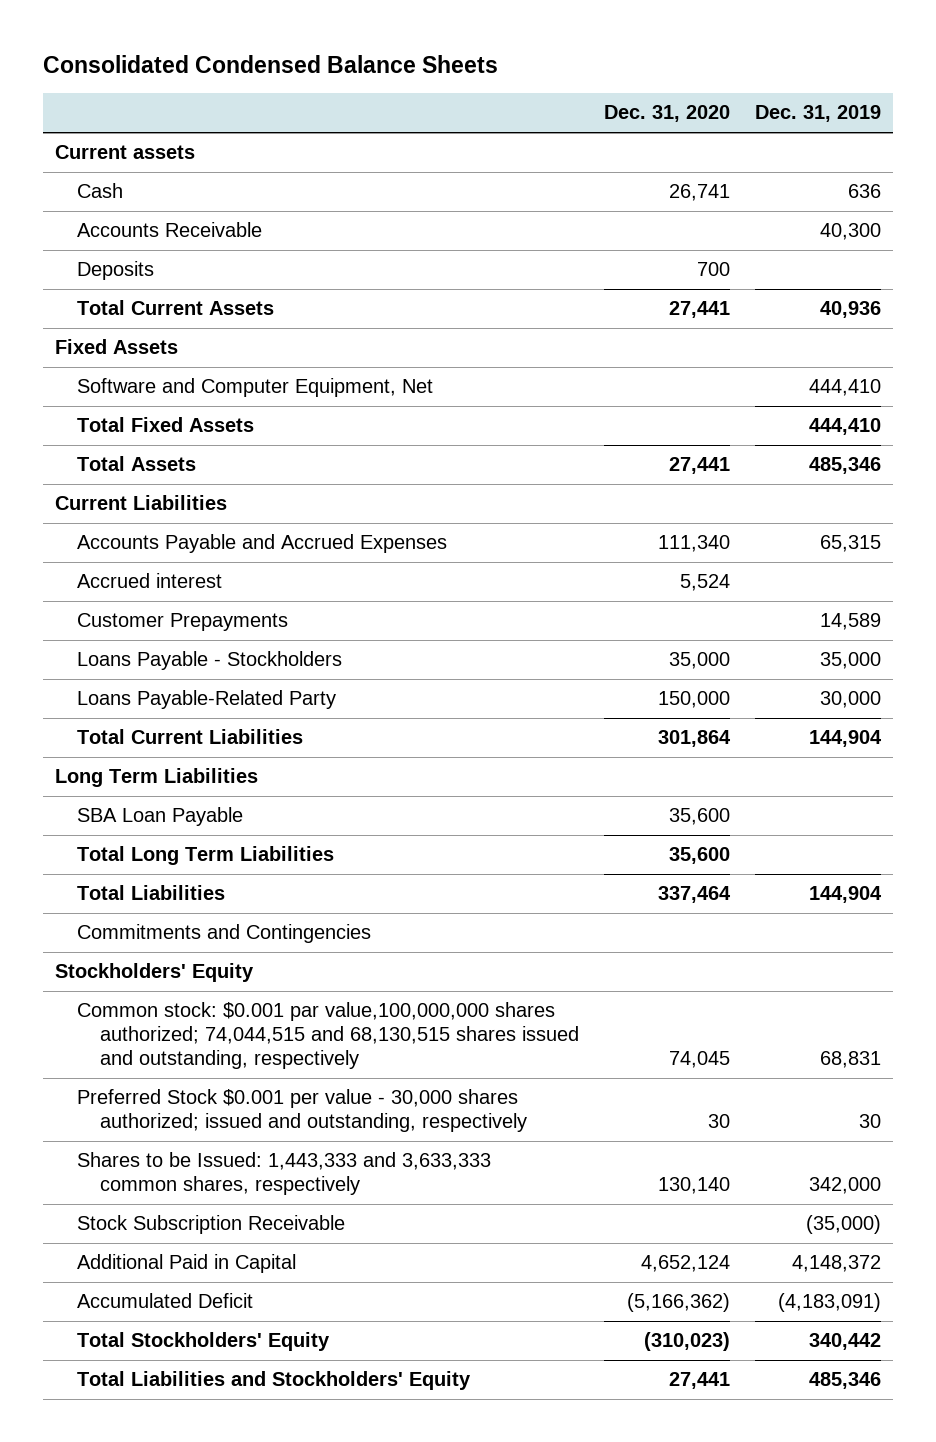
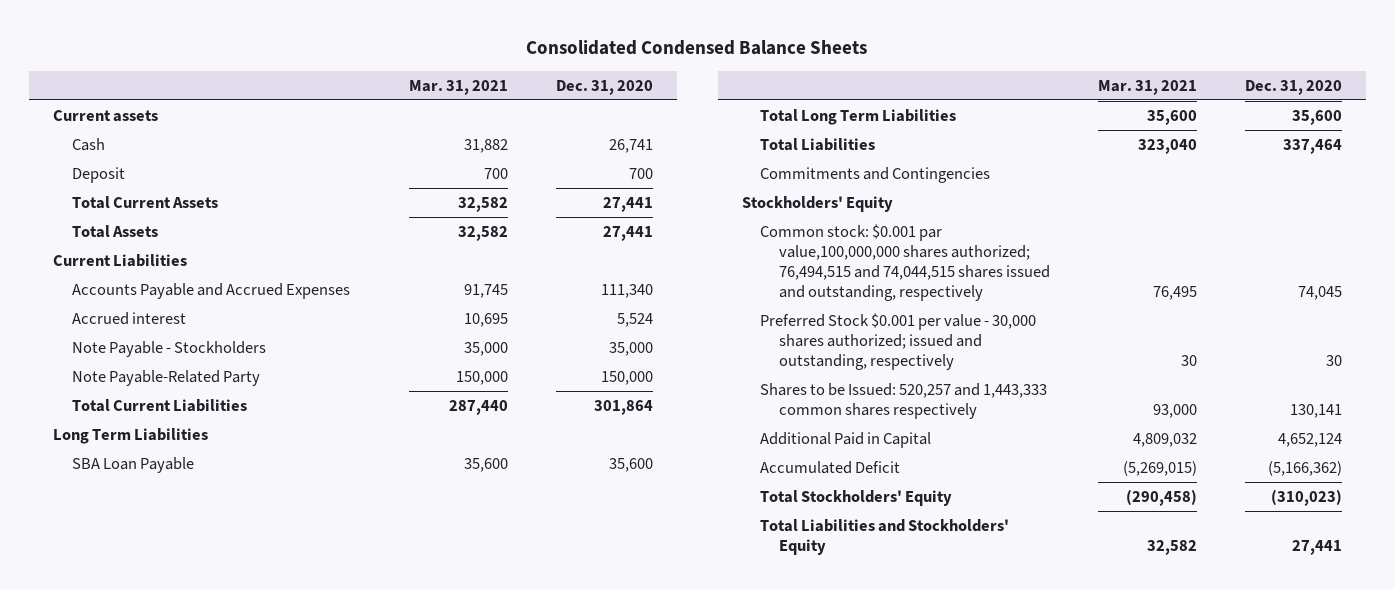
- | Dec. 31, 2020 | Dec. 31, 2019
+ | Mar. 31, 2021 | Dec. 31, 2020
- Accounts Receivable | | 40,300
- Deposits | 700 |
+ Deposit | 700 | 700
- Fixed Assets
- Software and Computer Equipment, Net | | 444,410
- Total Fixed Assets | | 444,410
- Customer Prepayments | | 14,589
- Loans Payable - Stockholders | 35,000 | 35,000
- Loans Payable-Related Party | 150,000 | 30,000
+ Note Payable - Stockholders | 35,000 | 35,000
+ Note Payable-Related Party | 150,000 | 150,000
- Common stock: $0.001 par value,100,000,000 shares authorized; 74,044,515 and 68,130,515 shares issued and outstanding, respectively | 74,045 | 68,831
+ Common stock: $0.001 par value,100,000,000 shares authorized; 76,494,515 and 74,044,515 shares issued and outstanding, respectively | 76,495 | 74,045
- Shares to be Issued: 1,443,333 and 3,633,333 common shares, respectively | 130,140 | 342,000
- Stock Subscription Receivable | | (35,000)
+ Shares to be Issued: 520,257 and 1,443,333 common shares respectively | 93,000 | 130,141

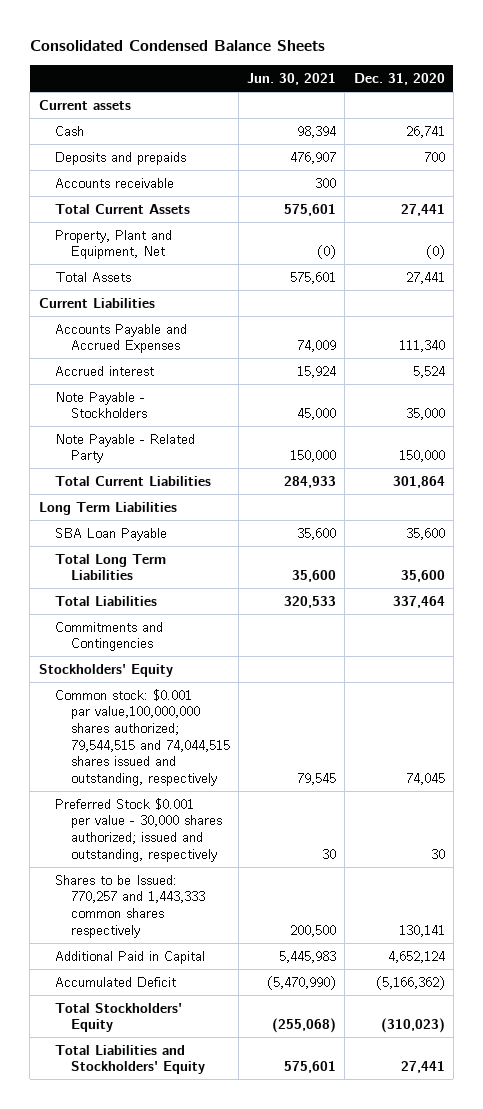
- | Mar. 31, 2021 | Dec. 31, 2020
+ | Jun. 30, 2021 | Dec. 31, 2020
- Deposit | 700 | 700
+ Deposits and prepaids | 476,907 | 700
+ Accounts receivable | 300 |
+ Property, Plant and Equipment, Net | (0) | (0)
- Note Payable-Related Party | 150,000 | 150,000
+ Note Payable - Related Party | 150,000 | 150,000
- Common stock: $0.001 par value,100,000,000 shares authorized; 76,494,515 and 74,044,515 shares issued and outstanding, respectively | 76,495 | 74,045
+ Common stock: $0.001 par value,100,000,000 shares authorized; 79,544,515 and 74,044,515 shares issued and outstanding, respectively | 79,545 | 74,045
- Shares to be Issued: 520,257 and 1,443,333 common shares respectively | 93,000 | 130,141
+ Shares to be Issued: 770,257 and 1,443,333 common shares respectively | 200,500 | 130,141

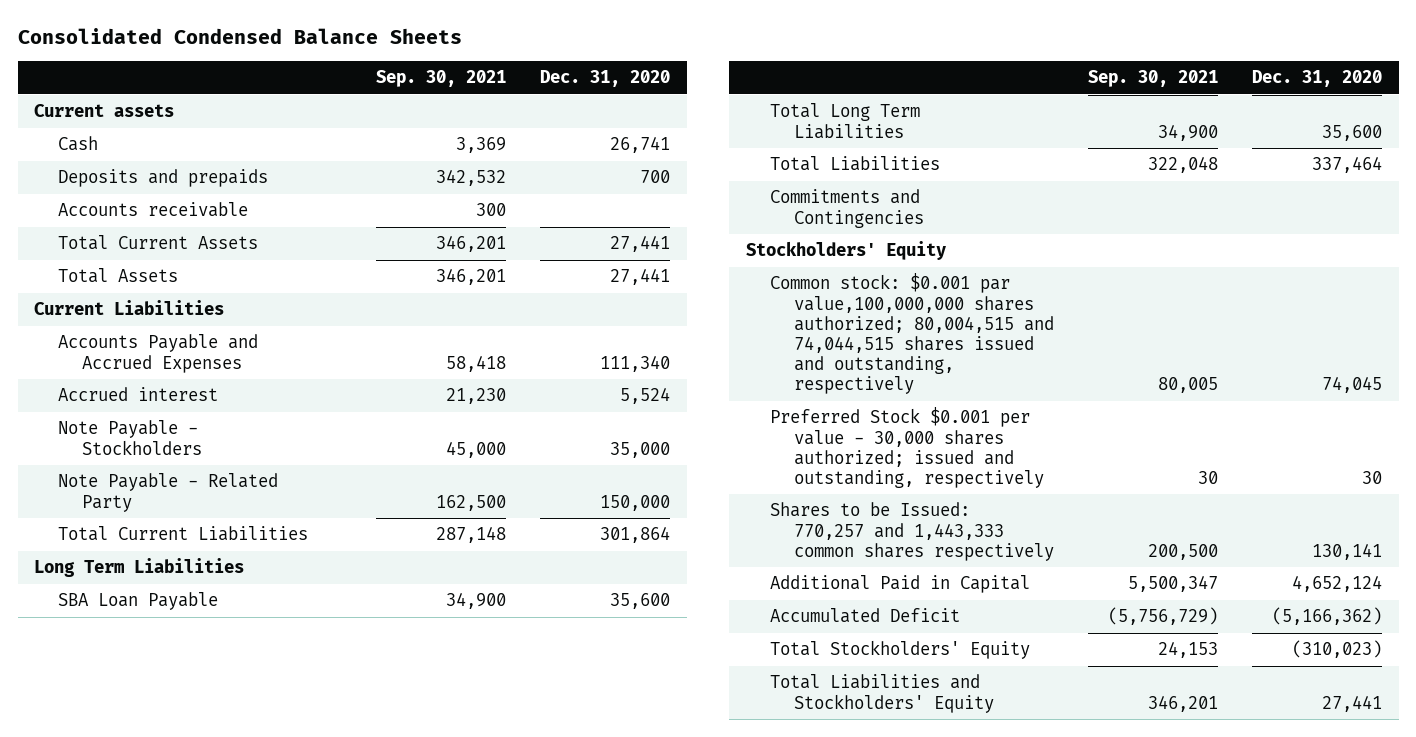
- | Jun. 30, 2021 | Dec. 31, 2020
+ | Sep. 30, 2021 | Dec. 31, 2020
- Property, Plant and Equipment, Net | (0) | (0)
- Common stock: $0.001 par value,100,000,000 shares authorized; 79,544,515 and 74,044,515 shares issued and outstanding, respectively | 79,545 | 74,045
+ Common stock: $0.001 par value,100,000,000 shares authorized; 80,004,515 and 74,044,515 shares issued and outstanding, respectively | 80,005 | 74,045

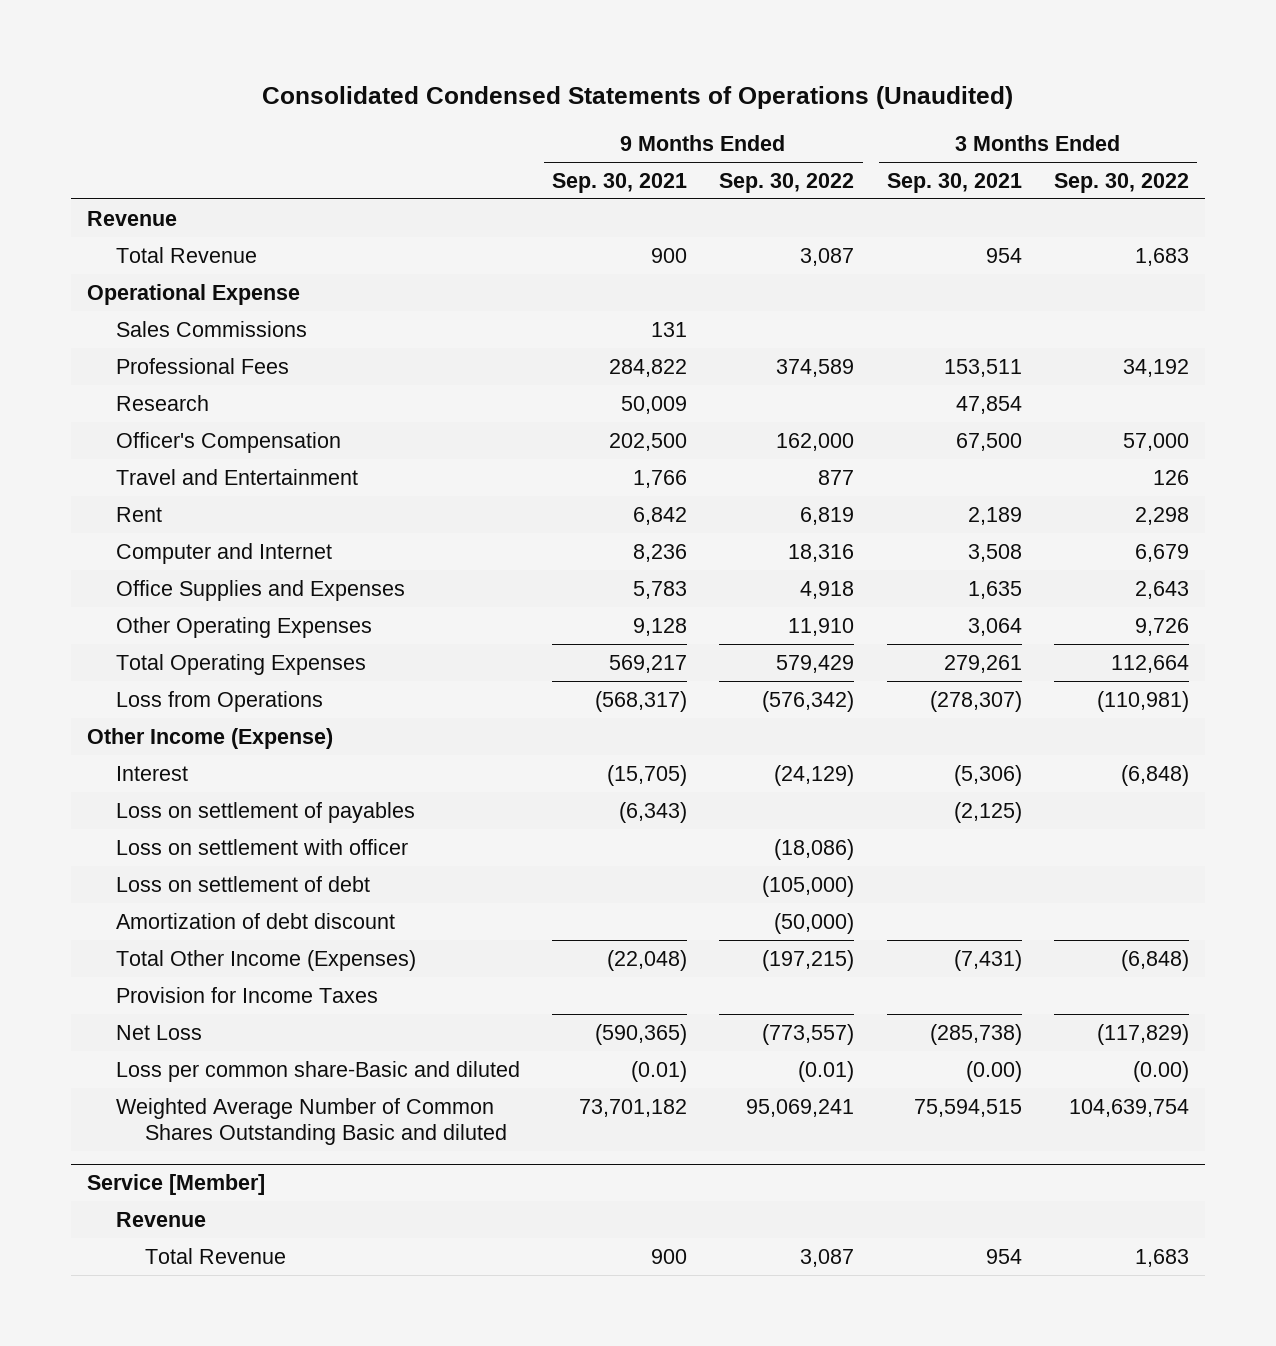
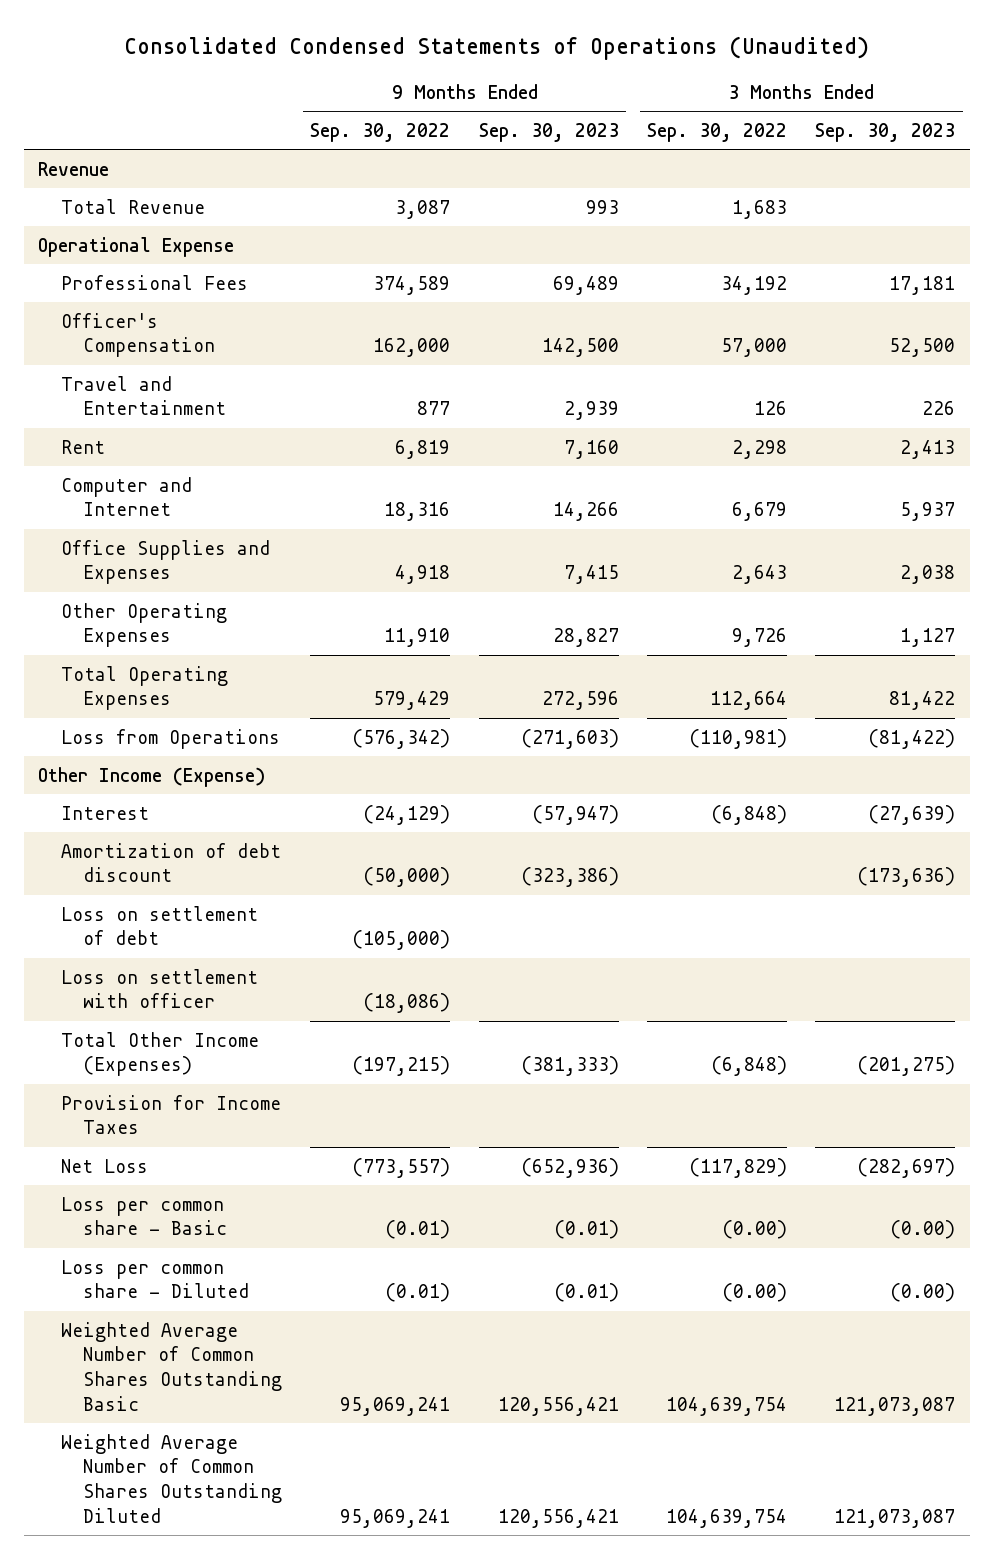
- | 9 Months Ended Sep. 30, 2021 | 9 Months Ended Sep. 30, 2022 | 3 Months Ended Sep. 30, 2021 | 3 Months Ended Sep. 30, 2022
+ | 9 Months Ended Sep. 30, 2022 | 9 Months Ended Sep. 30, 2023 | 3 Months Ended Sep. 30, 2022 | 3 Months Ended Sep. 30, 2023
- Sales Commissions | 131 | | |
- Research | 50,009 | | 47,854 |
- Loss on settlement of payables | (6,343) | | (2,125) |
moved down: Loss on settlement of debt | (105,000) | | |
moved down: Loss on settlement with officer | (18,086) | | |
- Loss per common share-Basic and diluted | (0.01) | (0.01) | (0.00) | (0.00)
- Weighted Average Number of Common Shares Outstanding Basic and diluted | 73,701,182 | 95,069,241 | 75,594,515 | 104,639,754
- Service [Member]
- Revenue
- Total Revenue | 900 | 3,087 | 954 | 1,683
+ Loss per common share - Basic | (0.01) | (0.01) | (0.00) | (0.00)
+ Loss per common share - Diluted | (0.01) | (0.01) | (0.00) | (0.00)
+ Weighted Average Number of Common Shares Outstanding Basic | 95,069,241 | 120,556,421 | 104,639,754 | 121,073,087
+ Weighted Average Number of Common Shares Outstanding Diluted | 95,069,241 | 120,556,421 | 104,639,754 | 121,073,087

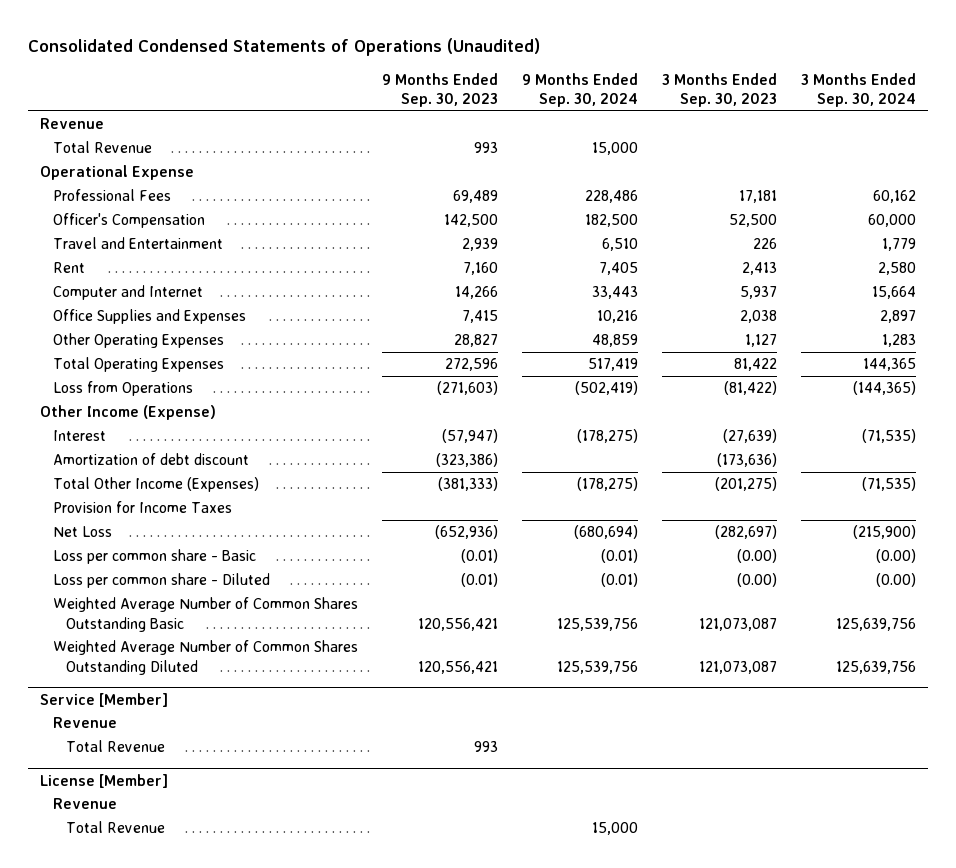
- | 9 Months Ended Sep. 30, 2022 | 9 Months Ended Sep. 30, 2023 | 3 Months Ended Sep. 30, 2022 | 3 Months Ended Sep. 30, 2023
+ | 9 Months Ended Sep. 30, 2023 | 9 Months Ended Sep. 30, 2024 | 3 Months Ended Sep. 30, 2023 | 3 Months Ended Sep. 30, 2024
- Loss on settlement of debt | (105,000) | | |
- Loss on settlement with officer | (18,086) | | |
+ Service [Member]
+ Revenue
+ Total Revenue | 993 | | |
+ License [Member]
+ Revenue
+ Total Revenue | | 15,000 | |

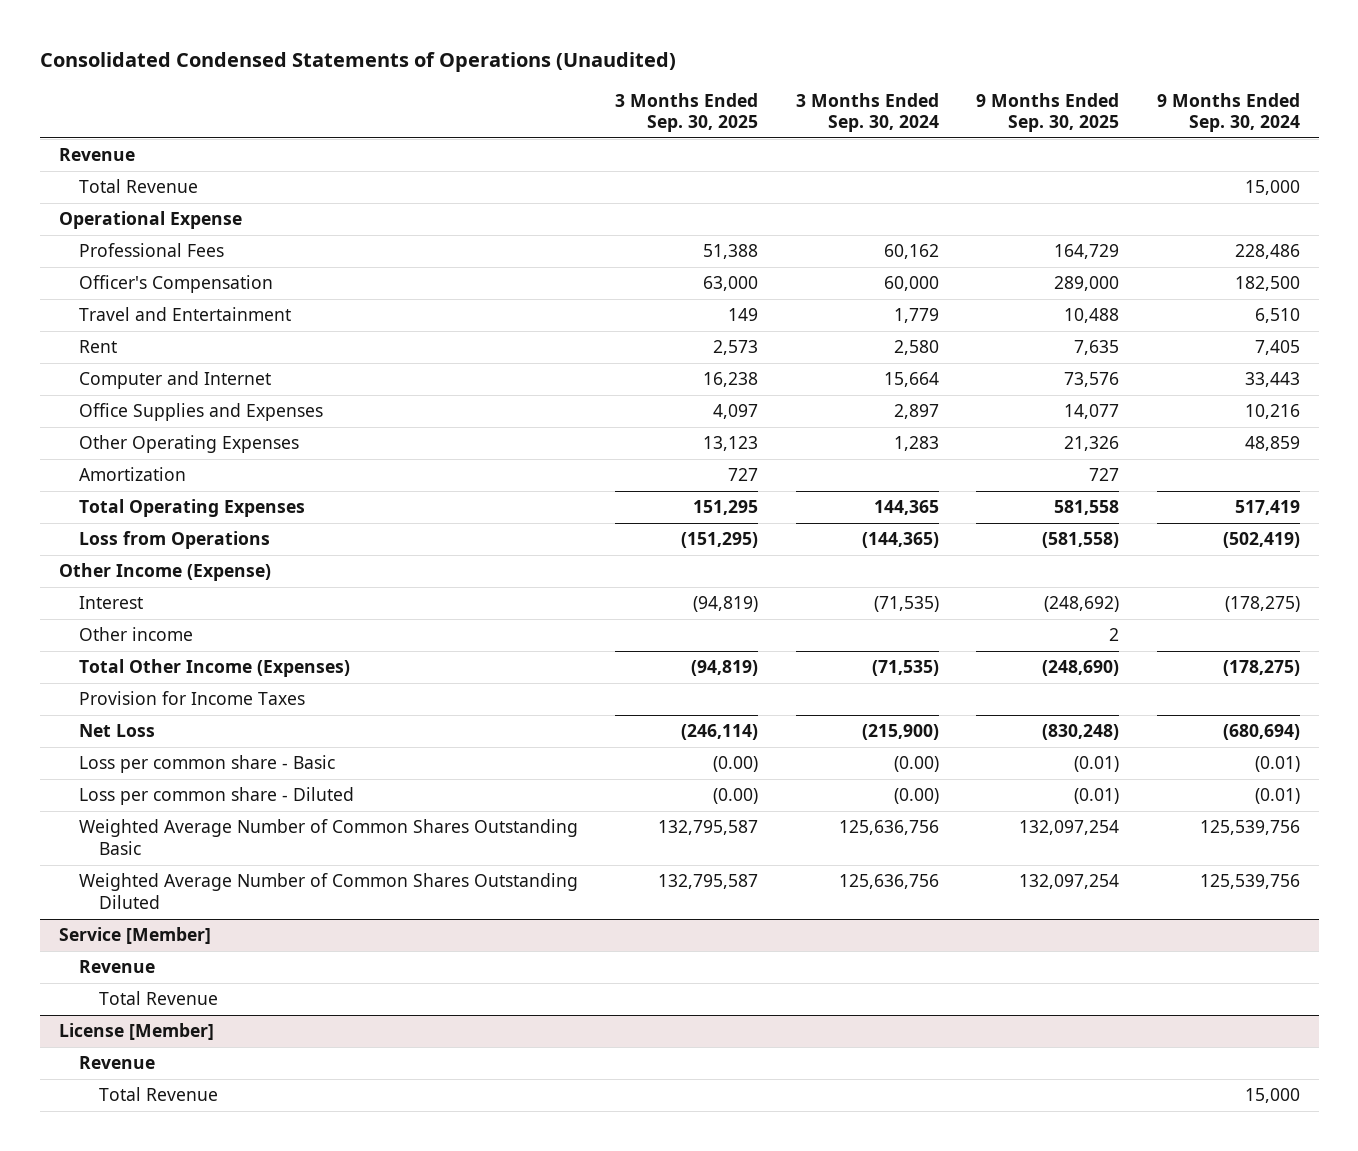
- | 9 Months Ended Sep. 30, 2023 | 9 Months Ended Sep. 30, 2024 | 3 Months Ended Sep. 30, 2023 | 3 Months Ended Sep. 30, 2024
+ | 3 Months Ended Sep. 30, 2025 | 3 Months Ended Sep. 30, 2024 | 9 Months Ended Sep. 30, 2025 | 9 Months Ended Sep. 30, 2024
+ Amortization | 727 | | 727 |
- Amortization of debt discount | (323,386) | | (173,636) |
+ Other income | | | 2 |
- Weighted Average Number of Common Shares Outstanding Basic | 120,556,421 | 125,539,756 | 121,073,087 | 125,639,756
- Weighted Average Number of Common Shares Outstanding Diluted | 120,556,421 | 125,539,756 | 121,073,087 | 125,639,756
+ Weighted Average Number of Common Shares Outstanding Basic | 132,795,587 | 125,636,756 | 132,097,254 | 125,539,756
+ Weighted Average Number of Common Shares Outstanding Diluted | 132,795,587 | 125,636,756 | 132,097,254 | 125,539,756

